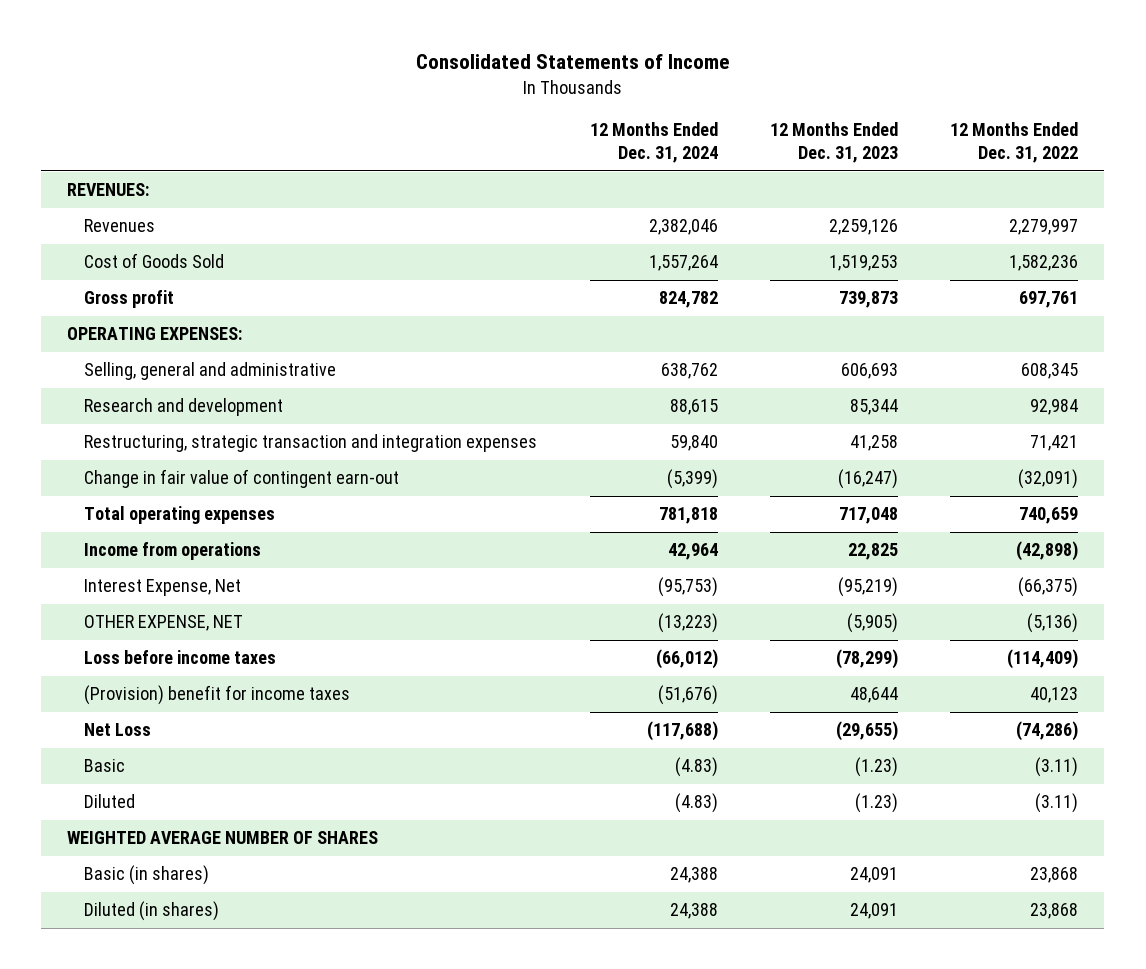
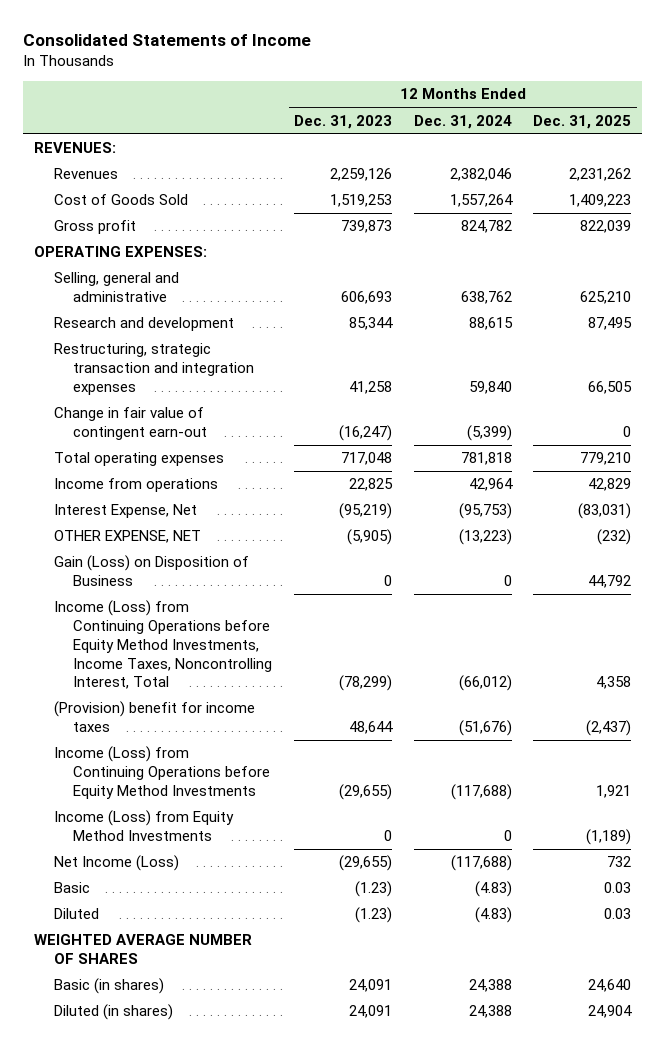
- | 12 Months Ended Dec. 31, 2024 | 12 Months Ended Dec. 31, 2023 | 12 Months Ended Dec. 31, 2022
+ | 12 Months Ended Dec. 31, 2023 | 12 Months Ended Dec. 31, 2024 | 12 Months Ended Dec. 31, 2025
- Loss before income taxes | (66,012) | (78,299) | (114,409)
+ Gain (Loss) on Disposition of Business | 0 | 0 | 44,792
+ Income (Loss) from Continuing Operations before Equity Method Investments, Income Taxes, Noncontrolling Interest, Total | (78,299) | (66,012) | 4,358
- Net Loss | (117,688) | (29,655) | (74,286)
+ Income (Loss) from Continuing Operations before Equity Method Investments | (29,655) | (117,688) | 1,921
+ Income (Loss) from Equity Method Investments | 0 | 0 | (1,189)
+ Net Income (Loss) | (29,655) | (117,688) | 732

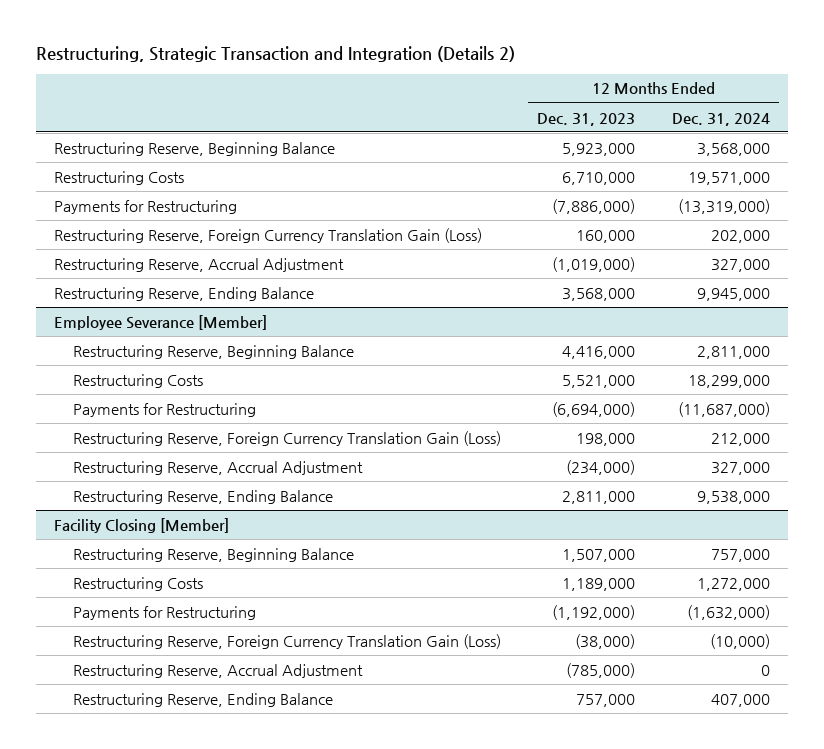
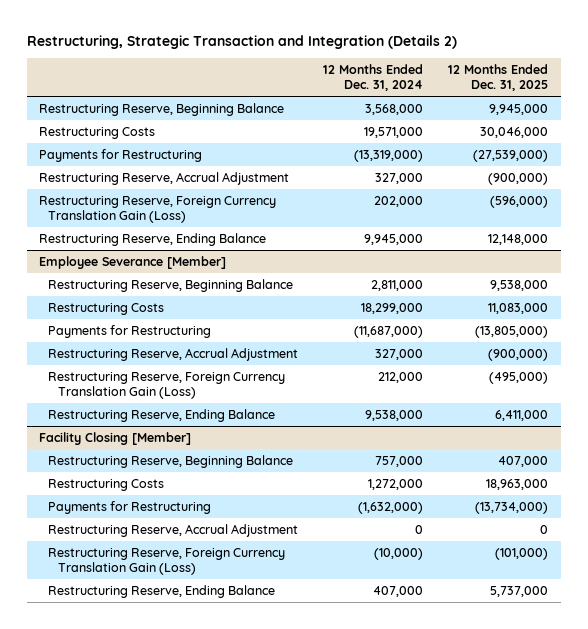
- | 12 Months Ended Dec. 31, 2023 | 12 Months Ended Dec. 31, 2024
+ | 12 Months Ended Dec. 31, 2024 | 12 Months Ended Dec. 31, 2025
moved down: Restructuring Reserve, Foreign Currency Translation Gain (Loss) | 202,000 | (596,000)
@ Employee Severance [Member]
moved down: Restructuring Reserve, Foreign Currency Translation Gain (Loss) | 212,000 | (495,000)
@ Facility Closing [Member]
moved down: Restructuring Reserve, Foreign Currency Translation Gain (Loss) | (10,000) | (101,000)

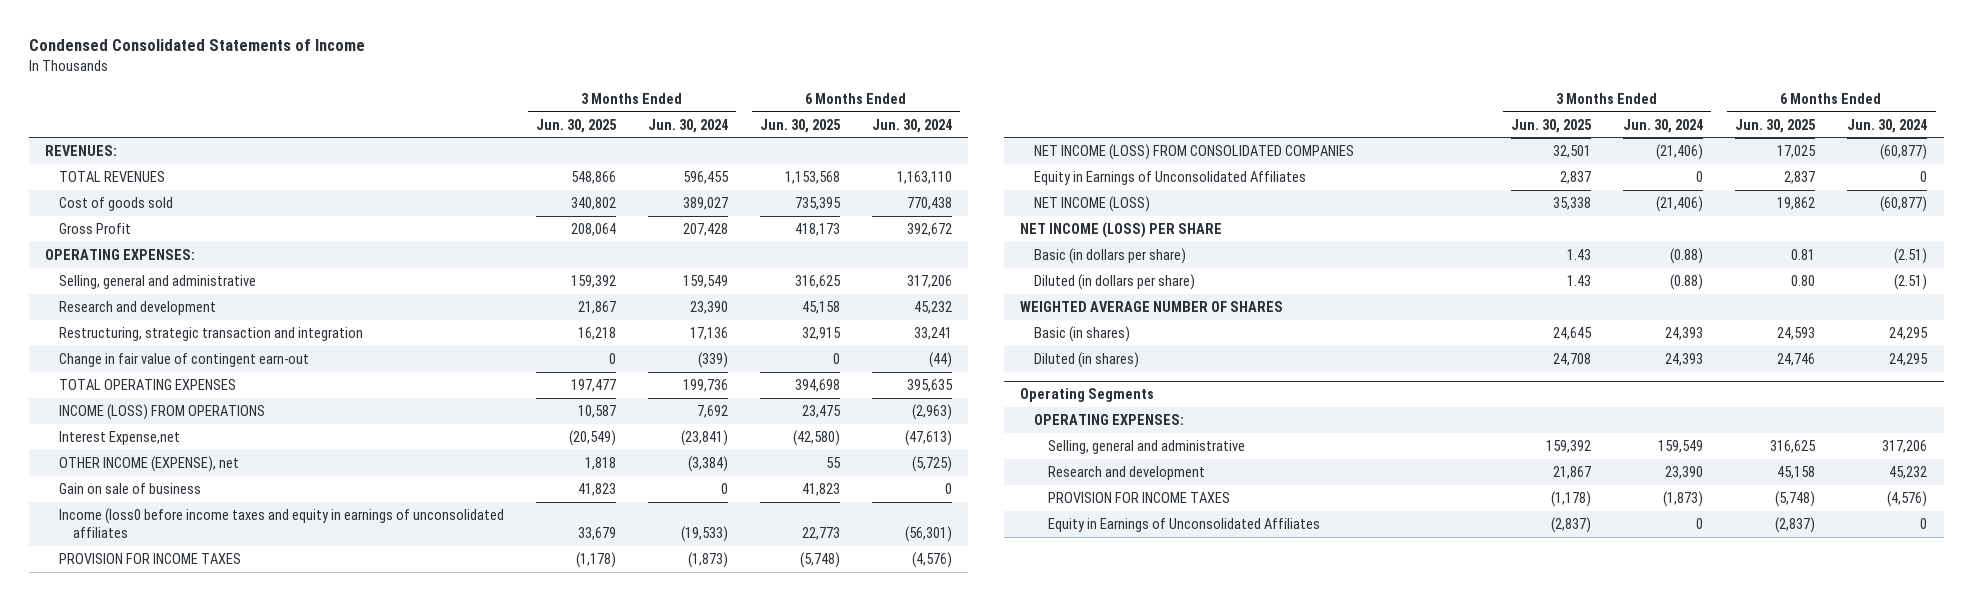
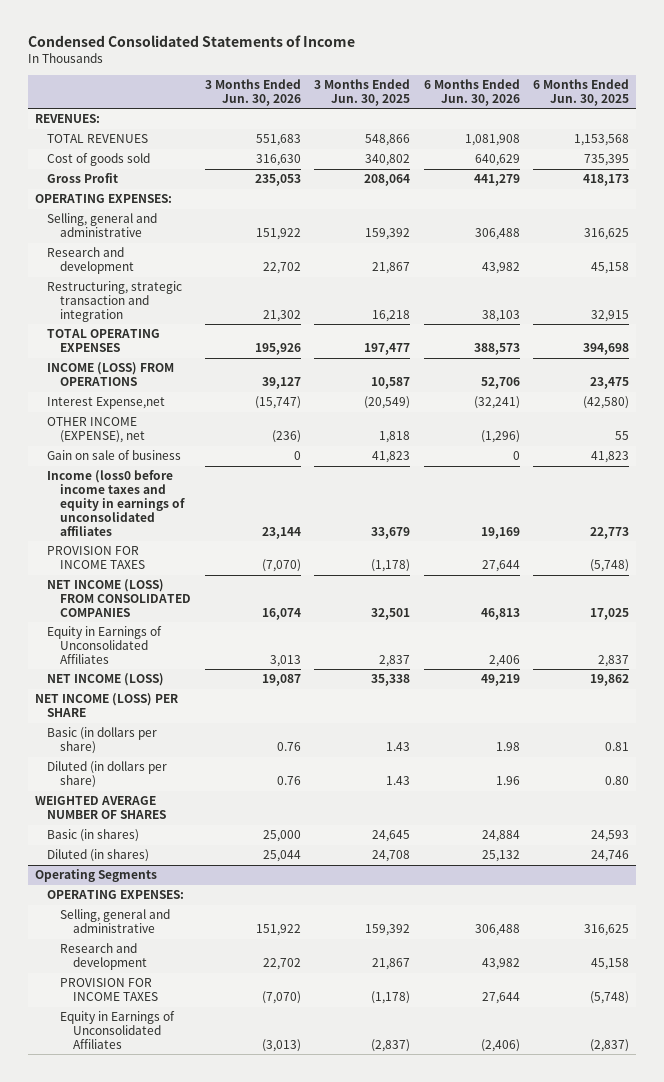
- | 3 Months Ended Jun. 30, 2025 | 3 Months Ended Jun. 30, 2024 | 6 Months Ended Jun. 30, 2025 | 6 Months Ended Jun. 30, 2024
+ | 3 Months Ended Jun. 30, 2026 | 3 Months Ended Jun. 30, 2025 | 6 Months Ended Jun. 30, 2026 | 6 Months Ended Jun. 30, 2025
- Change in fair value of contingent earn-out | 0 | (339) | 0 | (44)

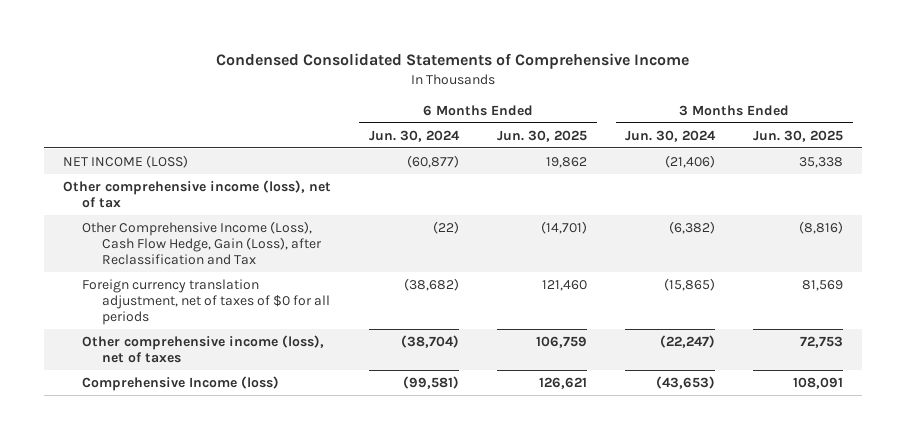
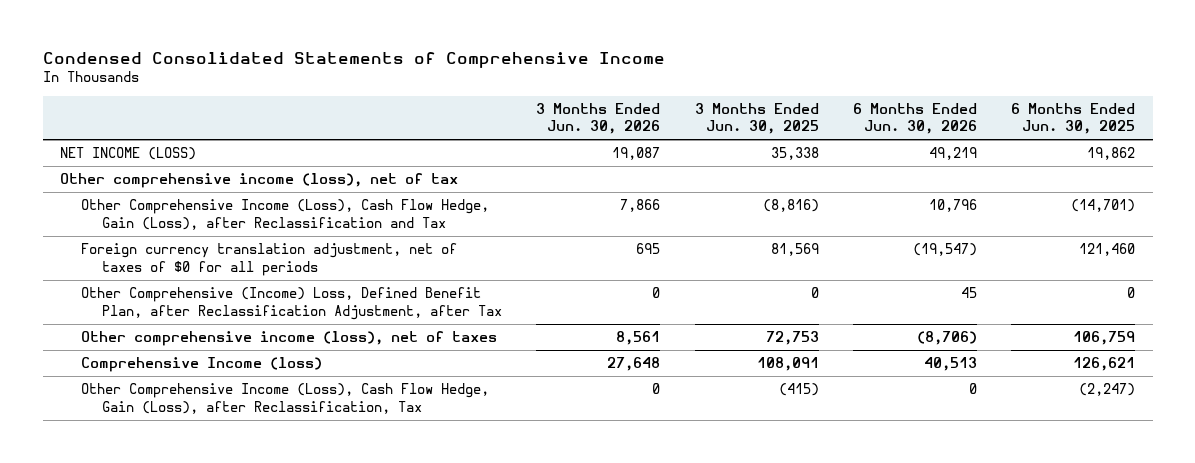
- | 6 Months Ended Jun. 30, 2024 | 6 Months Ended Jun. 30, 2025 | 3 Months Ended Jun. 30, 2024 | 3 Months Ended Jun. 30, 2025
+ | 3 Months Ended Jun. 30, 2026 | 3 Months Ended Jun. 30, 2025 | 6 Months Ended Jun. 30, 2026 | 6 Months Ended Jun. 30, 2025
+ Other Comprehensive (Income) Loss, Defined Benefit Plan, after Reclassification Adjustment, after Tax | 0 | 0 | 45 | 0
+ Other Comprehensive Income (Loss), Cash Flow Hedge, Gain (Loss), after Reclassification, Tax | 0 | (415) | 0 | (2,247)

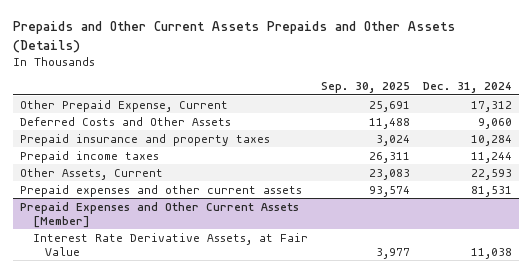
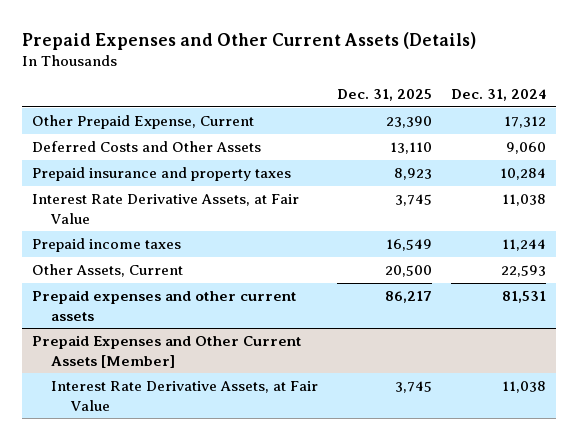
- Prepaids and Other Current Assets Prepaids and Other Assets (Details)
+ Prepaid Expenses and Other Current Assets (Details)
- | Sep. 30, 2025 | Dec. 31, 2024
+ | Dec. 31, 2025 | Dec. 31, 2024
+ Interest Rate Derivative Assets, at Fair Value | 3,745 | 11,038

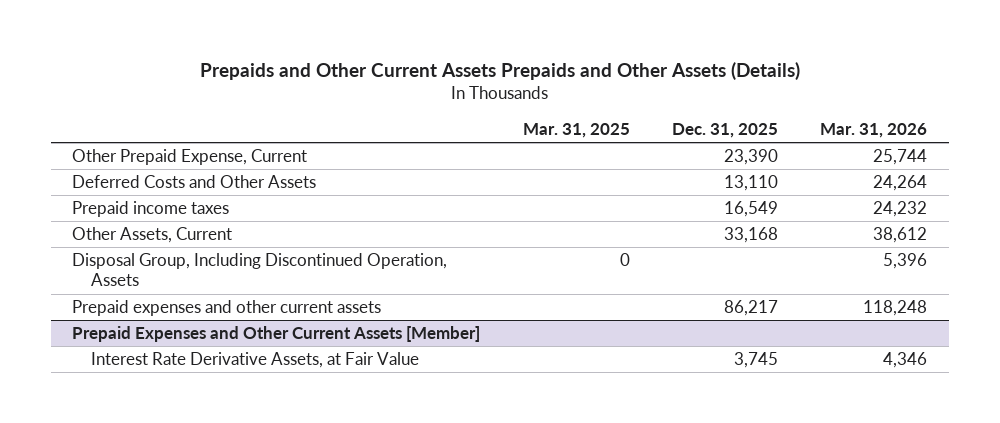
- Prepaid Expenses and Other Current Assets (Details)
+ Prepaids and Other Current Assets Prepaids and Other Assets (Details)
- | Dec. 31, 2025 | Dec. 31, 2024
+ | Mar. 31, 2025 | Dec. 31, 2025 | Mar. 31, 2026
- Prepaid insurance and property taxes | 8,923 | 10,284
- Interest Rate Derivative Assets, at Fair Value | 3,745 | 11,038
- Other Assets, Current | 20,500 | 22,593
+ Other Assets, Current | | 33,168 | 38,612
+ Disposal Group, Including Discontinued Operation, Assets | 0 | | 5,396

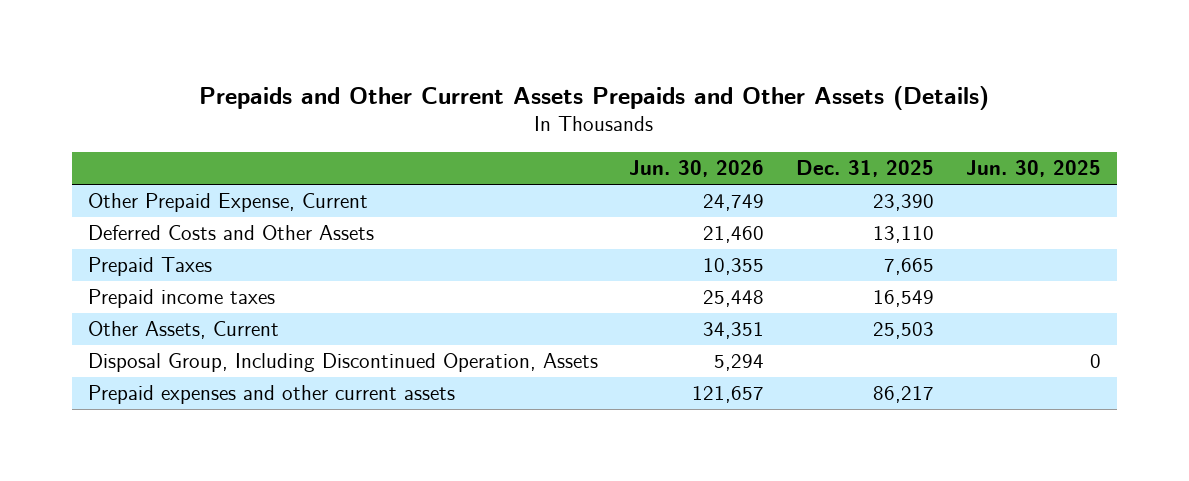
- | Mar. 31, 2025 | Dec. 31, 2025 | Mar. 31, 2026
+ | Jun. 30, 2026 | Dec. 31, 2025 | Jun. 30, 2025
+ Prepaid Taxes | 10,355 | 7,665 |
- Other Assets, Current | | 33,168 | 38,612
+ Other Assets, Current | 34,351 | 25,503 |
- Prepaid Expenses and Other Current Assets [Member]
- Interest Rate Derivative Assets, at Fair Value | | 3,745 | 4,346

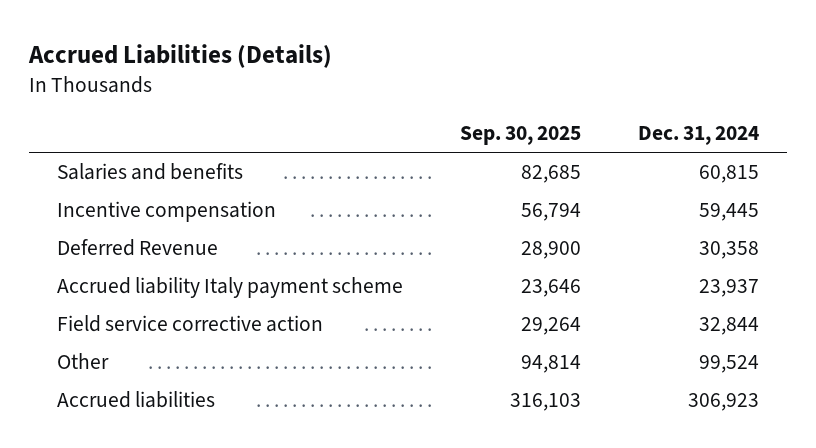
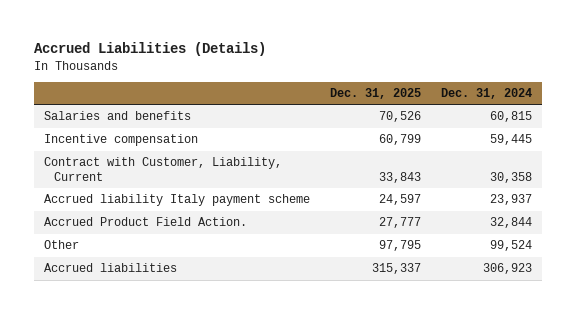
- | Sep. 30, 2025 | Dec. 31, 2024
+ | Dec. 31, 2025 | Dec. 31, 2024
- Deferred Revenue | 28,900 | 30,358
+ Contract with Customer, Liability, Current | 33,843 | 30,358
- Field service corrective action | 29,264 | 32,844
+ Accrued Product Field Action. | 27,777 | 32,844

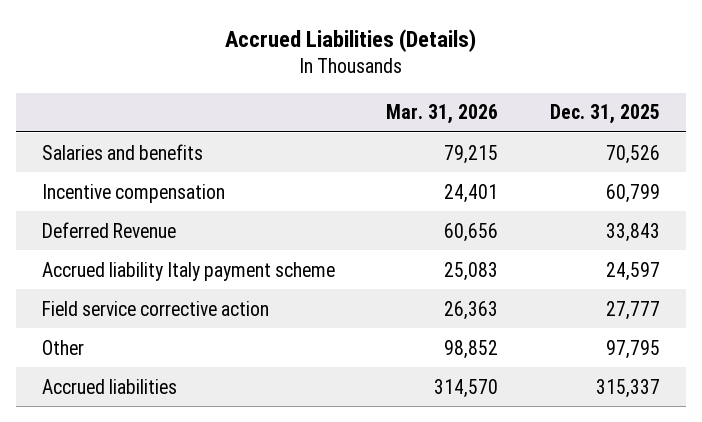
- | Dec. 31, 2025 | Dec. 31, 2024
+ | Mar. 31, 2026 | Dec. 31, 2025
- Contract with Customer, Liability, Current | 33,843 | 30,358
+ Deferred Revenue | 60,656 | 33,843
- Accrued Product Field Action. | 27,777 | 32,844
+ Field service corrective action | 26,363 | 27,777

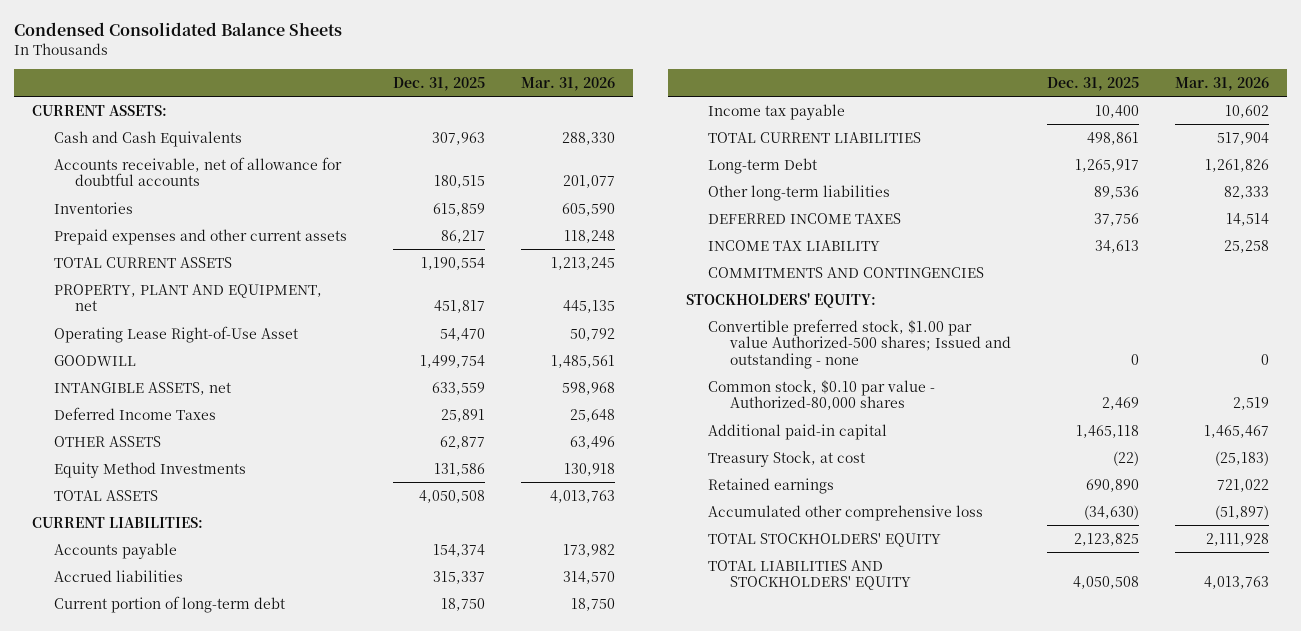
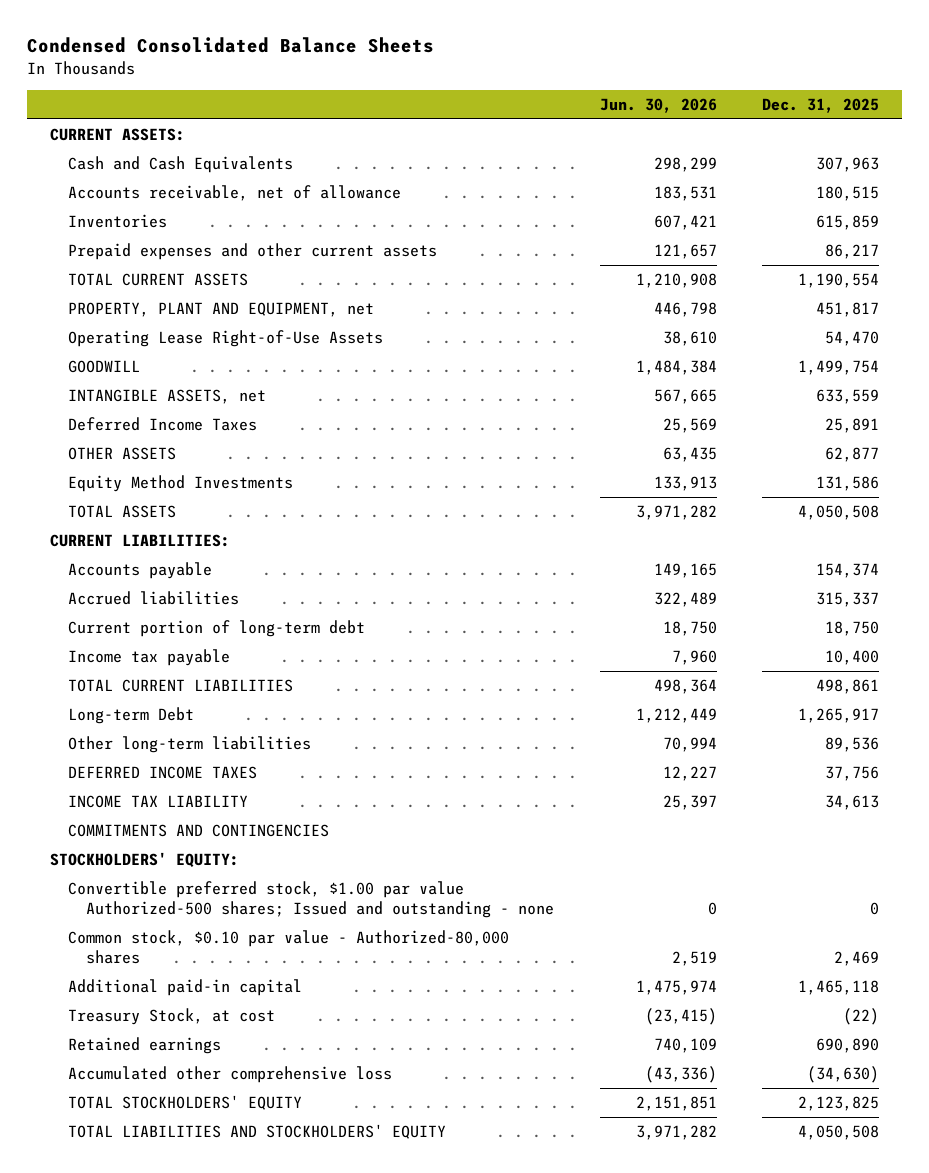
- | Dec. 31, 2025 | Mar. 31, 2026
+ | Jun. 30, 2026 | Dec. 31, 2025
- Accounts receivable, net of allowance for doubtful accounts | 180,515 | 201,077
+ Accounts receivable, net of allowance | 183,531 | 180,515
- Operating Lease Right-of-Use Asset | 54,470 | 50,792
+ Operating Lease Right-of-Use Assets | 38,610 | 54,470

